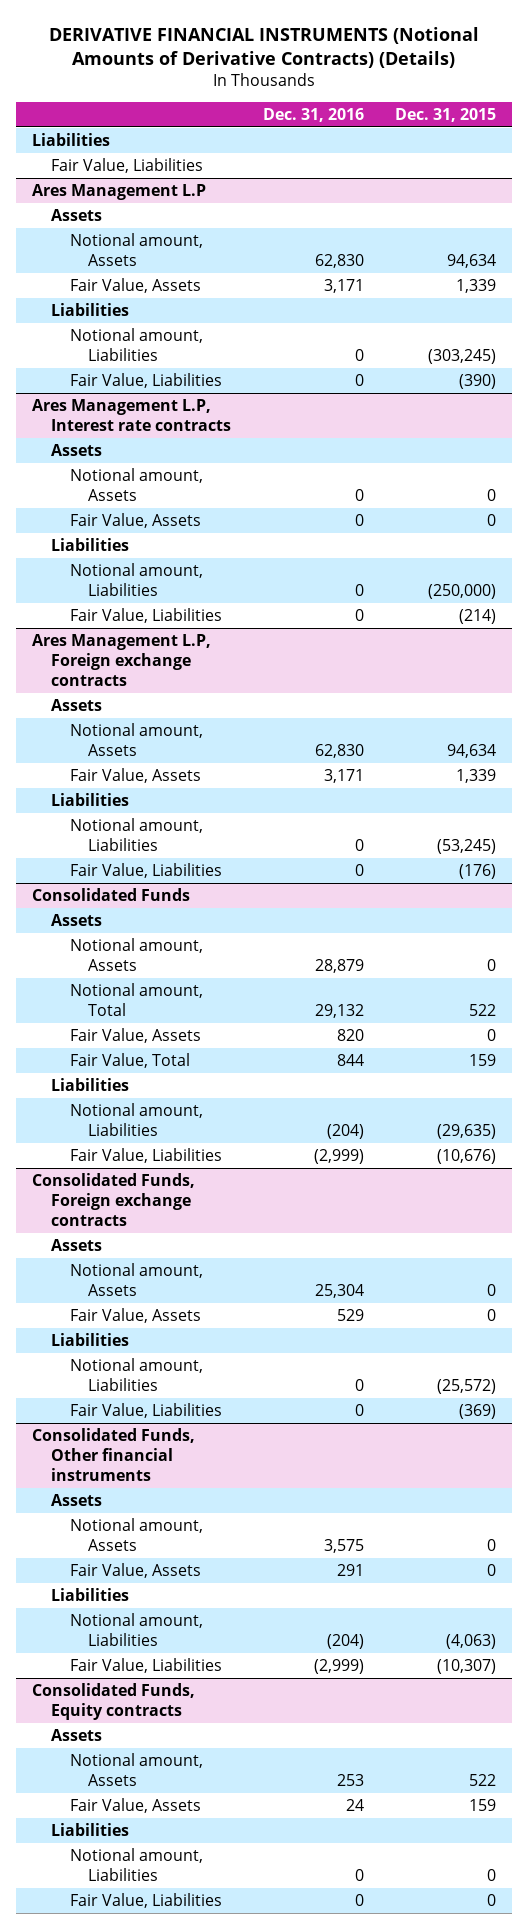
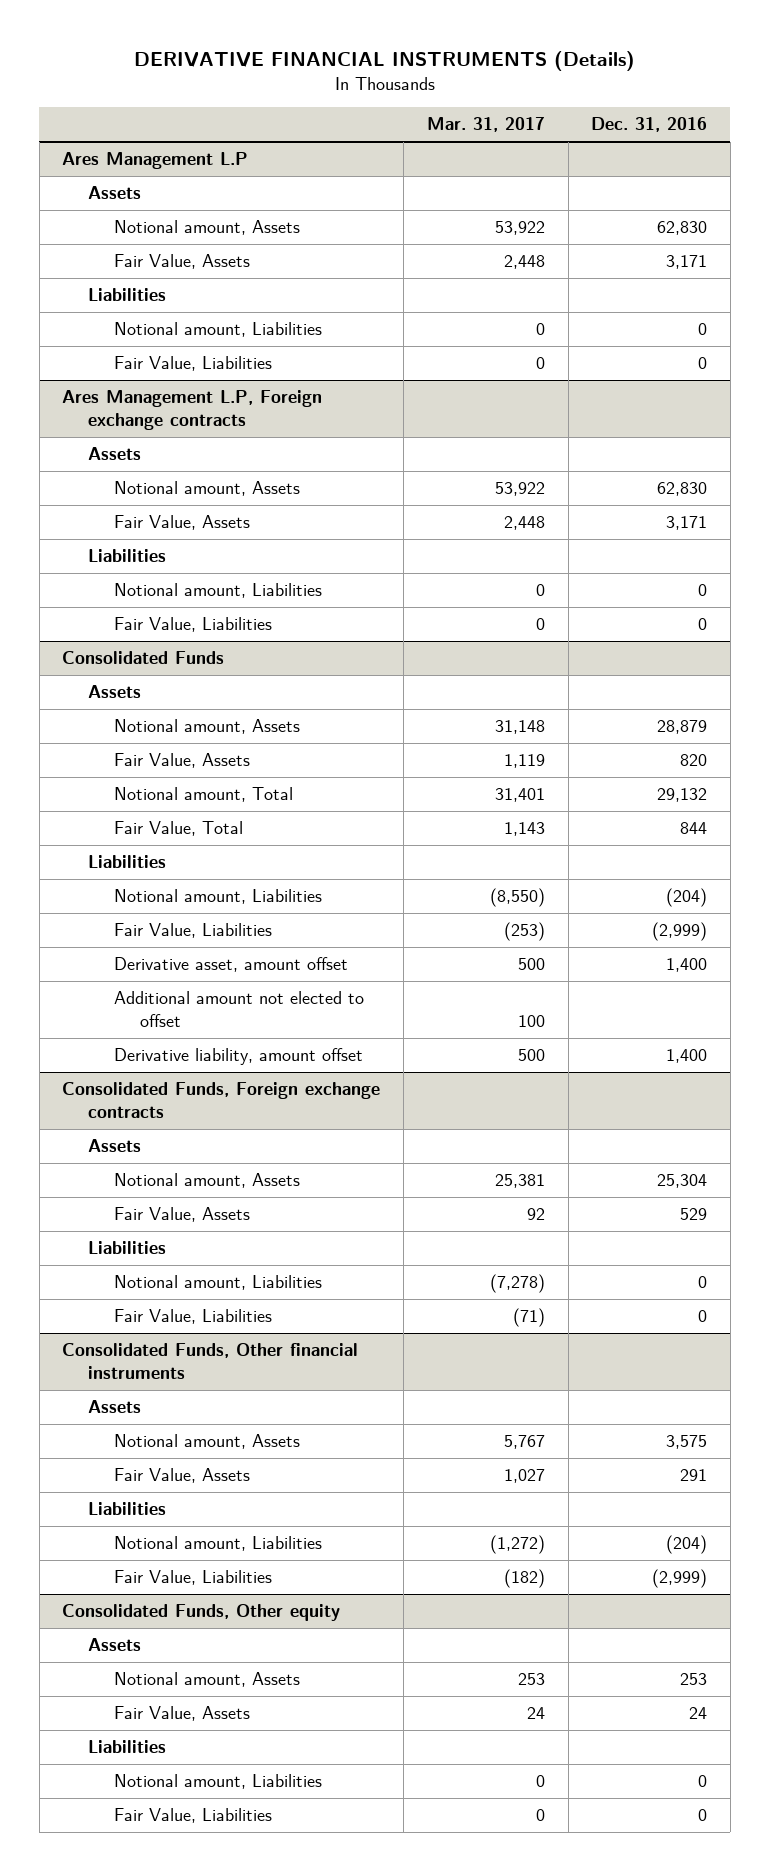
- DERIVATIVE FINANCIAL INSTRUMENTS (Notional Amounts of Derivative Contracts) (Details)
+ DERIVATIVE FINANCIAL INSTRUMENTS (Details)
- | Dec. 31, 2016 | Dec. 31, 2015
+ | Mar. 31, 2017 | Dec. 31, 2016
- Liabilities
- Fair Value, Liabilities
- Ares Management L.P, Interest rate contracts
- Assets
- Notional amount, Assets | 0 | 0
- Fair Value, Assets | 0 | 0
- Liabilities
- Notional amount, Liabilities | 0 | (250,000)
- Fair Value, Liabilities | 0 | (214)
@ Consolidated Funds
moved down: Notional amount, Total | 31,401 | 29,132
+ Derivative asset, amount offset | 500 | 1,400
+ Additional amount not elected to offset | 100 |
+ Derivative liability, amount offset | 500 | 1,400
- Consolidated Funds, Equity contracts
+ Consolidated Funds, Other equity

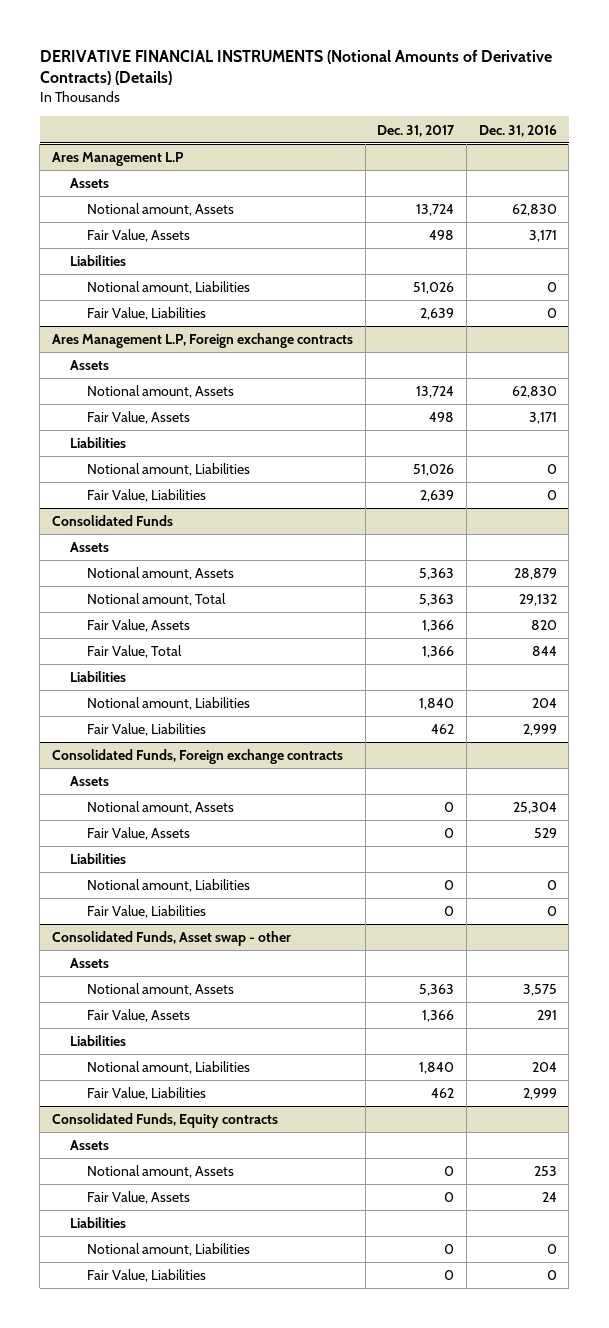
- DERIVATIVE FINANCIAL INSTRUMENTS (Details)
+ DERIVATIVE FINANCIAL INSTRUMENTS (Notional Amounts of Derivative Contracts) (Details)
- | Mar. 31, 2017 | Dec. 31, 2016
+ | Dec. 31, 2017 | Dec. 31, 2016
@ Consolidated Funds
moved down: Fair Value, Assets | 1,366 | 820
- Notional amount, Liabilities | (8,550) | (204)
- Fair Value, Liabilities | (253) | (2,999)
- Derivative asset, amount offset | 500 | 1,400
- Additional amount not elected to offset | 100 |
- Derivative liability, amount offset | 500 | 1,400
+ Notional amount, Liabilities | 1,840 | 204
+ Fair Value, Liabilities | 462 | 2,999
- Consolidated Funds, Other financial instruments
+ Consolidated Funds, Asset swap - other
- Notional amount, Liabilities | (1,272) | (204)
- Fair Value, Liabilities | (182) | (2,999)
- Consolidated Funds, Other equity
+ Notional amount, Liabilities | 1,840 | 204
+ Fair Value, Liabilities | 462 | 2,999
+ Consolidated Funds, Equity contracts

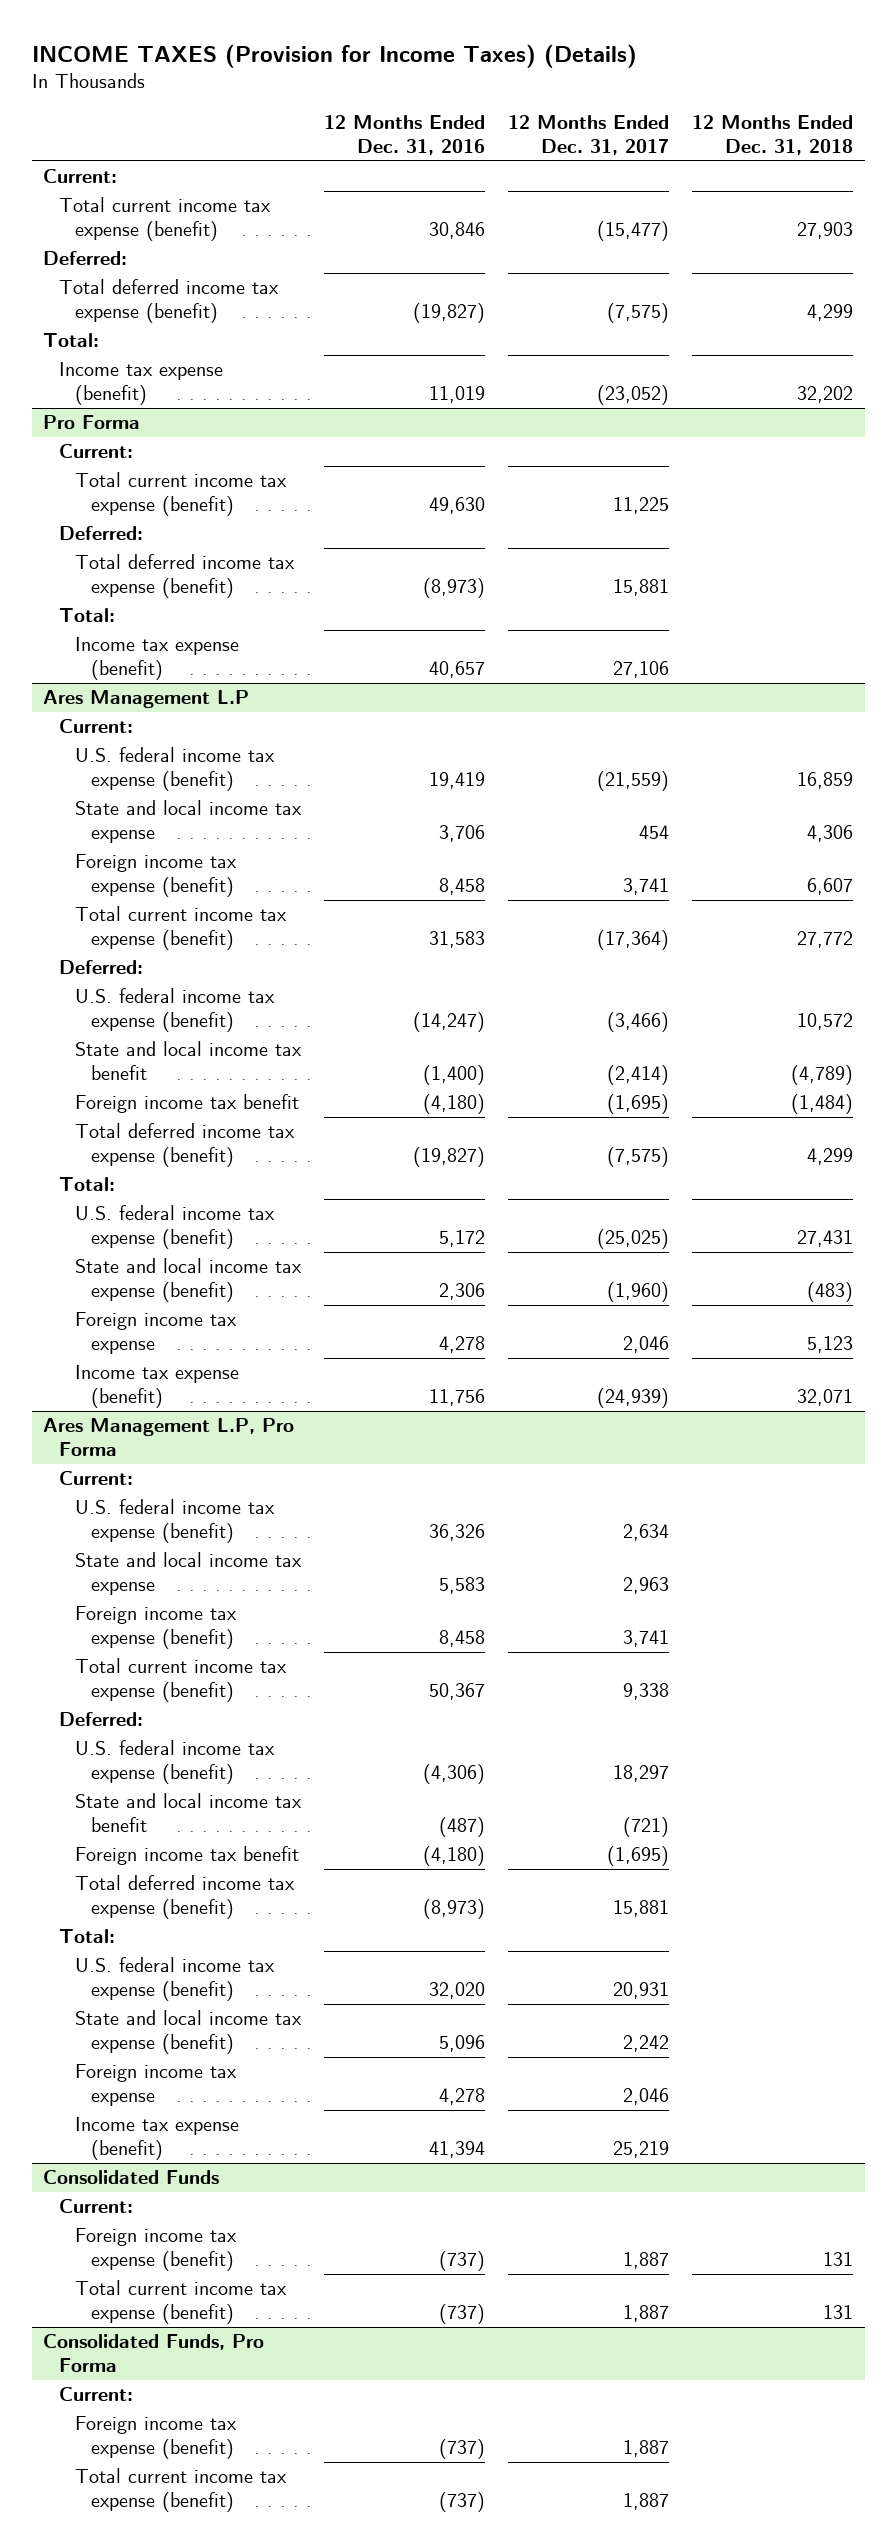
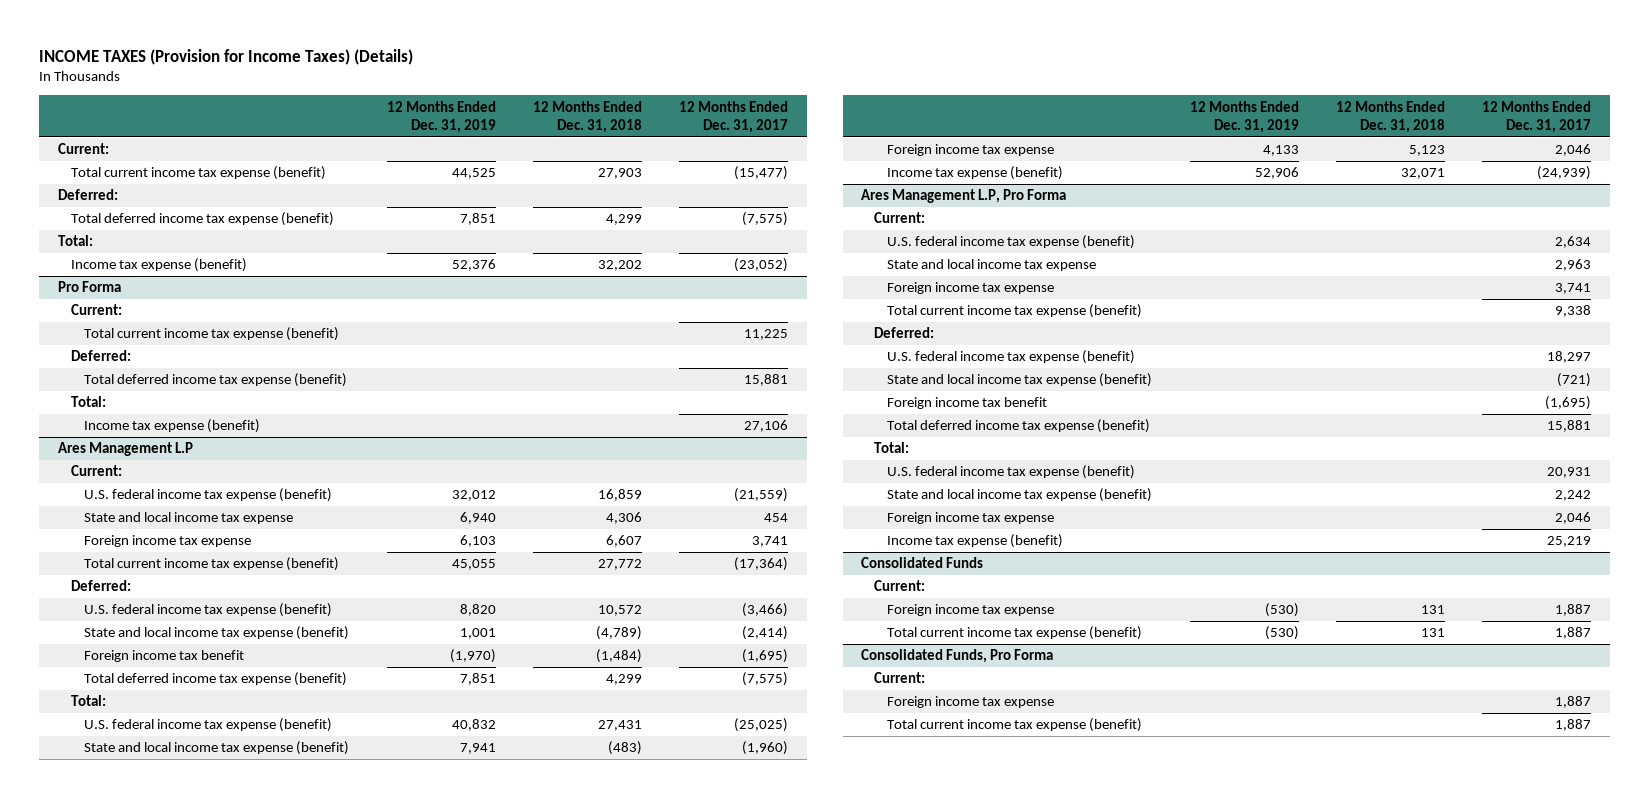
- | 12 Months Ended Dec. 31, 2016 | 12 Months Ended Dec. 31, 2017 | 12 Months Ended Dec. 31, 2018
+ | 12 Months Ended Dec. 31, 2019 | 12 Months Ended Dec. 31, 2018 | 12 Months Ended Dec. 31, 2017
@ Ares Management L.P
- Foreign income tax expense (benefit) | 8,458 | 3,741 | 6,607
+ Foreign income tax expense | 6,103 | 6,607 | 3,741
- State and local income tax benefit | (1,400) | (2,414) | (4,789)
+ State and local income tax expense (benefit) | 1,001 | (4,789) | (2,414)
@ Ares Management L.P, Pro Forma
- Foreign income tax expense (benefit) | 8,458 | 3,741 |
+ Foreign income tax expense | | | 3,741
- State and local income tax benefit | (487) | (721) |
+ State and local income tax expense (benefit) | | | (721)
@ Consolidated Funds
- Foreign income tax expense (benefit) | (737) | 1,887 | 131
+ Foreign income tax expense | (530) | 131 | 1,887
@ Consolidated Funds, Pro Forma
- Foreign income tax expense (benefit) | (737) | 1,887 |
+ Foreign income tax expense | | | 1,887

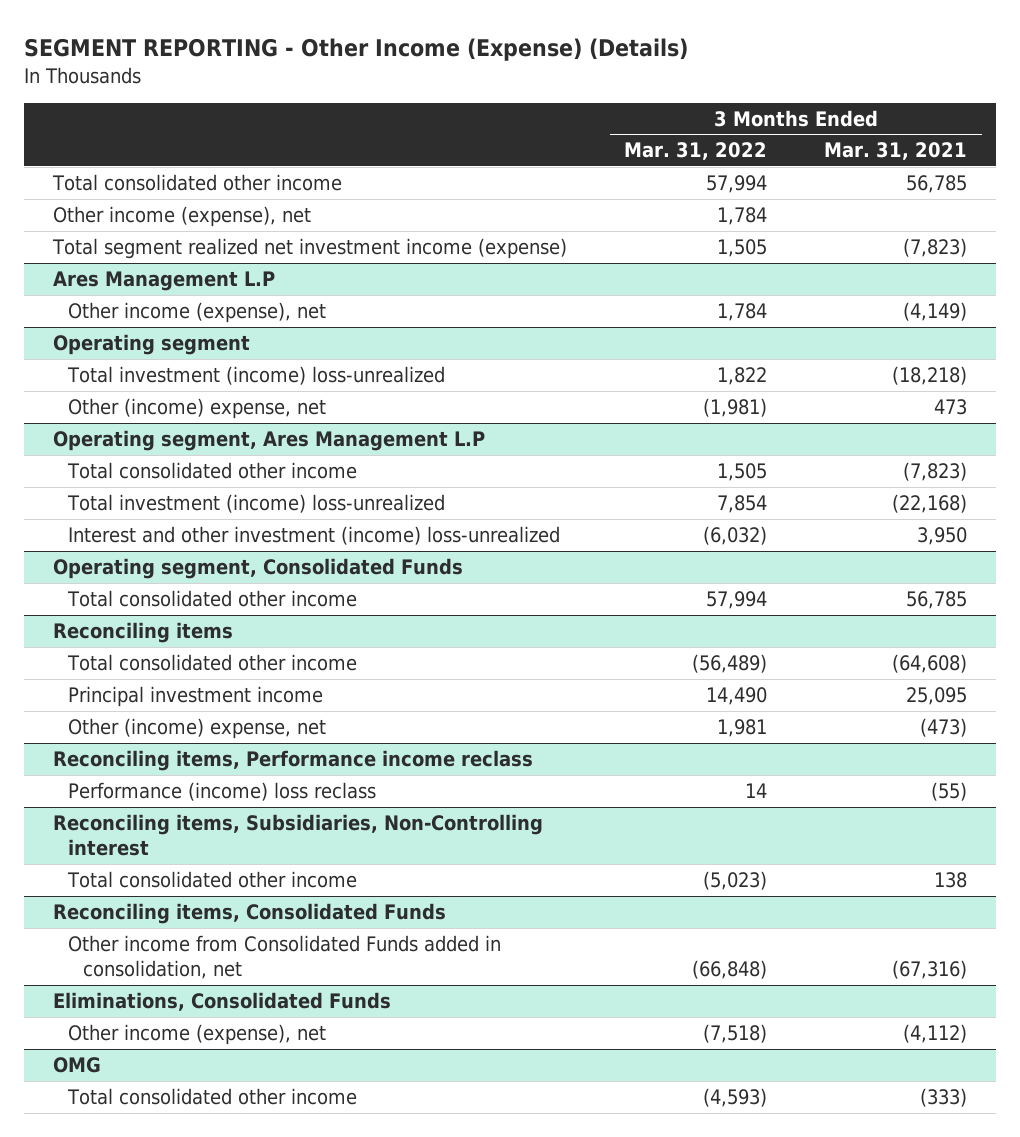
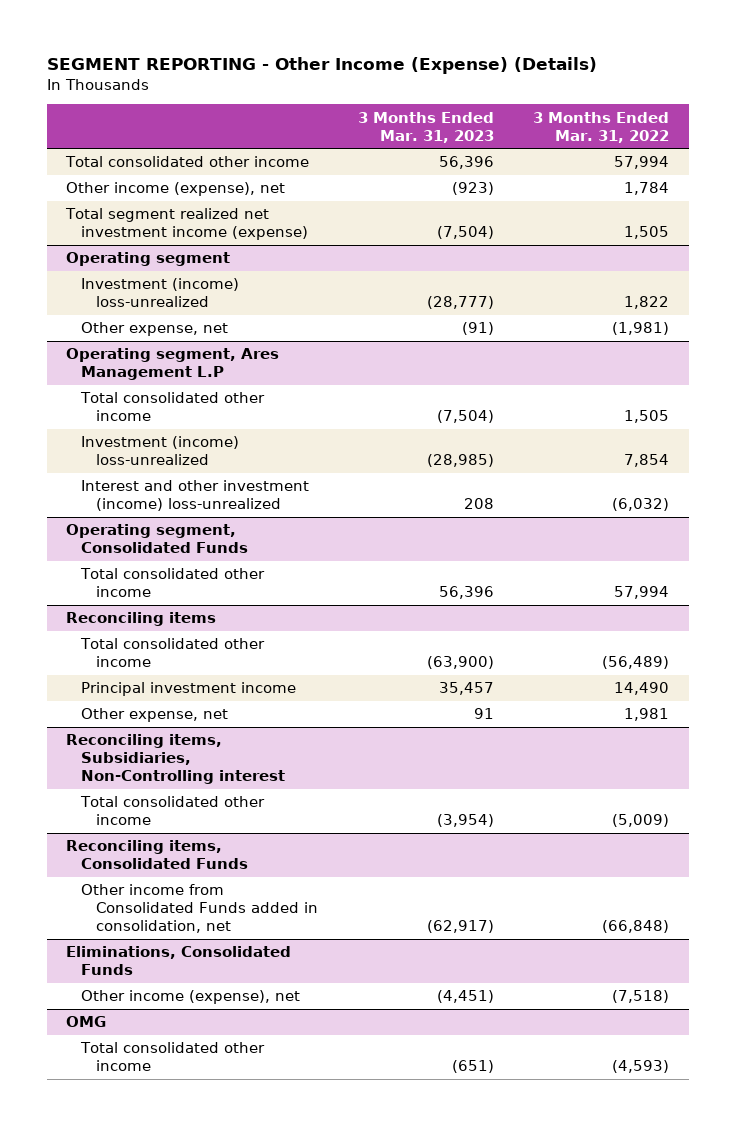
- | 3 Months Ended Mar. 31, 2022 | 3 Months Ended Mar. 31, 2021
+ | 3 Months Ended Mar. 31, 2023 | 3 Months Ended Mar. 31, 2022
- Ares Management L.P
- Other income (expense), net | 1,784 | (4,149)
@ Operating segment
- Total investment (income) loss-unrealized | 1,822 | (18,218)
- Other (income) expense, net | (1,981) | 473
+ Investment (income) loss-unrealized | (28,777) | 1,822
+ Other expense, net | (91) | (1,981)
@ Operating segment, Ares Management L.P
- Total investment (income) loss-unrealized | 7,854 | (22,168)
+ Investment (income) loss-unrealized | (28,985) | 7,854
@ Reconciling items
- Other (income) expense, net | 1,981 | (473)
- Reconciling items, Performance income reclass
- Performance (income) loss reclass | 14 | (55)
@ Reconciling items
+ Other expense, net | 91 | 1,981
@ Reconciling items, Subsidiaries, Non-Controlling interest
- Total consolidated other income | (5,023) | 138
+ Total consolidated other income | (3,954) | (5,009)

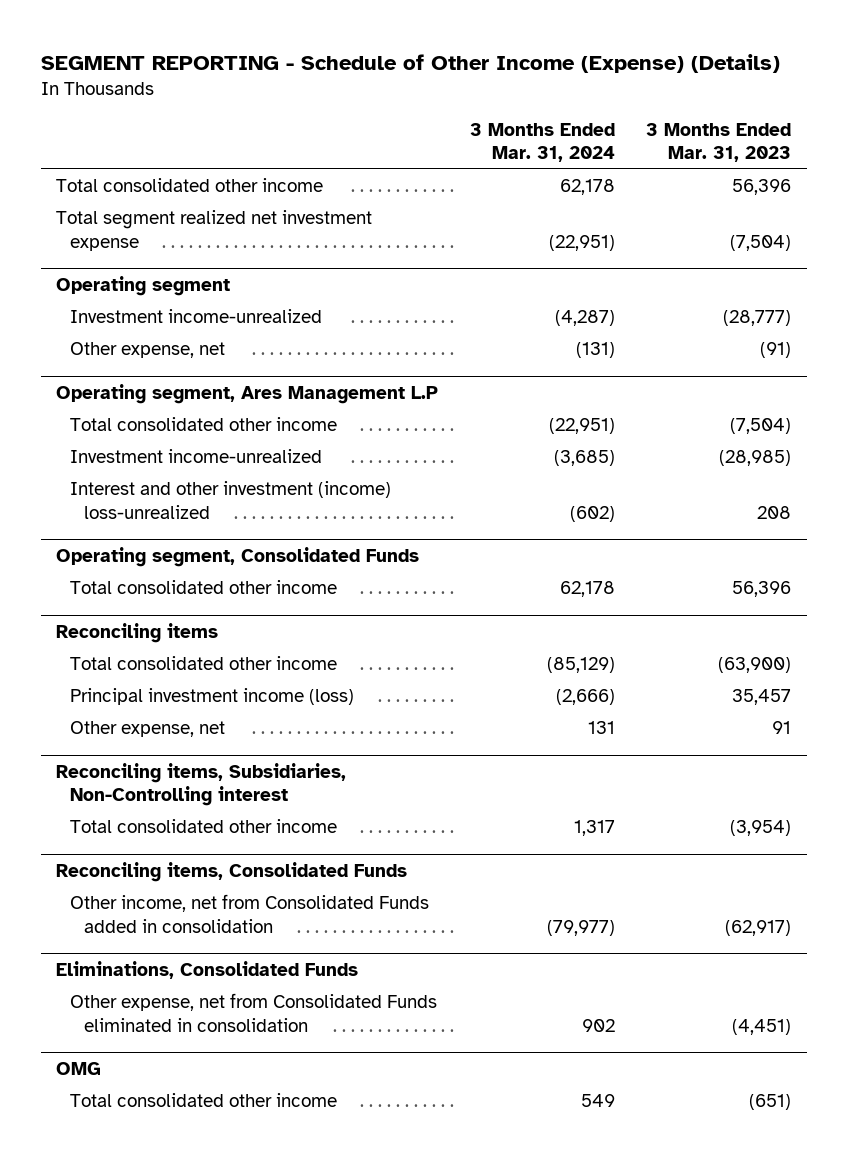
- SEGMENT REPORTING - Other Income (Expense) (Details)
+ SEGMENT REPORTING - Schedule of Other Income (Expense) (Details)
- | 3 Months Ended Mar. 31, 2023 | 3 Months Ended Mar. 31, 2022
+ | 3 Months Ended Mar. 31, 2024 | 3 Months Ended Mar. 31, 2023
- Other income (expense), net | (923) | 1,784
- Total segment realized net investment income (expense) | (7,504) | 1,505
+ Total segment realized net investment expense | (22,951) | (7,504)
@ Operating segment
- Investment (income) loss-unrealized | (28,777) | 1,822
+ Investment income-unrealized | (4,287) | (28,777)
@ Operating segment, Ares Management L.P
- Investment (income) loss-unrealized | (28,985) | 7,854
+ Investment income-unrealized | (3,685) | (28,985)
@ Reconciling items
- Principal investment income | 35,457 | 14,490
+ Principal investment income (loss) | (2,666) | 35,457
@ Reconciling items, Consolidated Funds
- Other income from Consolidated Funds added in consolidation, net | (62,917) | (66,848)
+ Other income, net from Consolidated Funds added in consolidation | (79,977) | (62,917)
@ Eliminations, Consolidated Funds
- Other income (expense), net | (4,451) | (7,518)
+ Other expense, net from Consolidated Funds eliminated in consolidation | 902 | (4,451)

